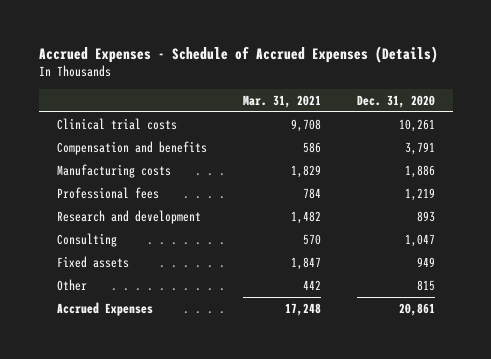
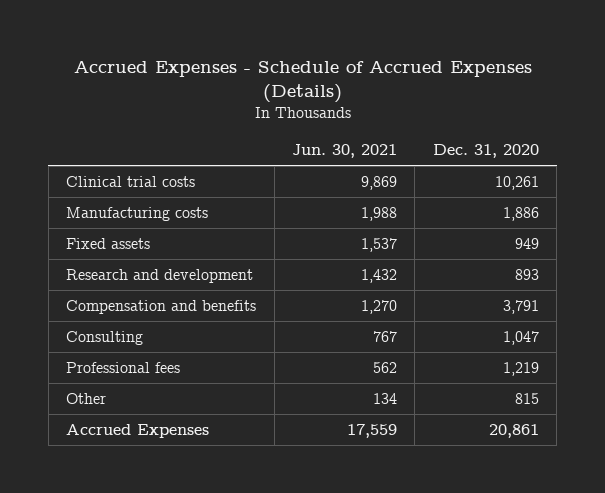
- | Mar. 31, 2021 | Dec. 31, 2020
+ | Jun. 30, 2021 | Dec. 31, 2020
moved up: Fixed assets | 1,537 | 949
moved down: Compensation and benefits | 1,270 | 3,791
moved down: Professional fees | 562 | 1,219

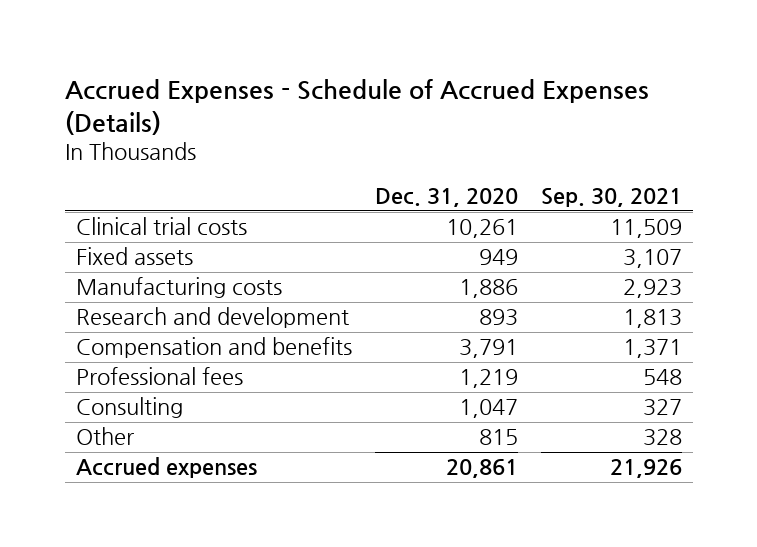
- | Jun. 30, 2021 | Dec. 31, 2020
+ | Dec. 31, 2020 | Sep. 30, 2021
moved down: Manufacturing costs | 1,886 | 2,923
moved down: Consulting | 1,047 | 327
- Accrued Expenses | 17,559 | 20,861
+ Accrued expenses | 20,861 | 21,926

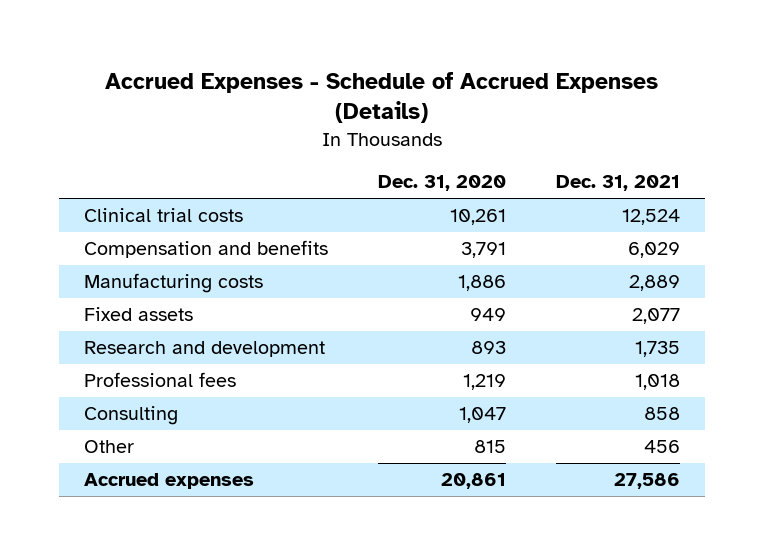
- | Dec. 31, 2020 | Sep. 30, 2021
+ | Dec. 31, 2020 | Dec. 31, 2021
moved up: Compensation and benefits | 3,791 | 6,029
moved down: Fixed assets | 949 | 2,077

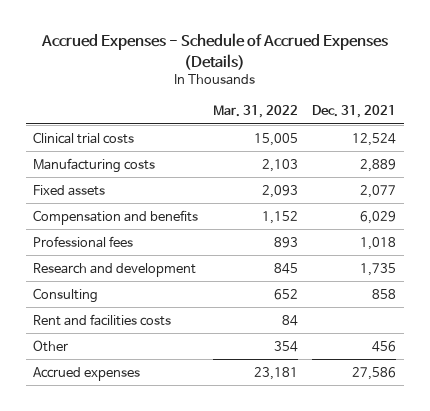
- | Dec. 31, 2020 | Dec. 31, 2021
+ | Mar. 31, 2022 | Dec. 31, 2021
moved down: Compensation and benefits | 1,152 | 6,029
moved down: Research and development | 845 | 1,735
+ Rent and facilities costs | 84 |

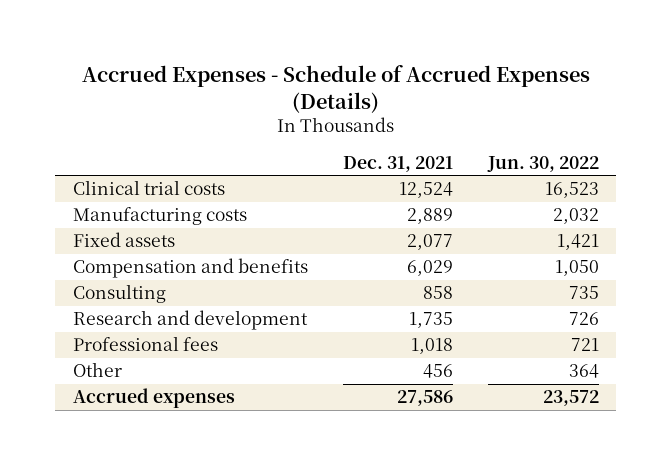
- | Mar. 31, 2022 | Dec. 31, 2021
+ | Dec. 31, 2021 | Jun. 30, 2022
- Rent and facilities costs | 84 |
moved down: Research and development | 1,735 | 726
moved down: Professional fees | 1,018 | 721

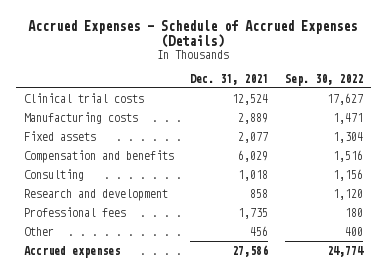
- | Dec. 31, 2021 | Jun. 30, 2022
+ | Dec. 31, 2021 | Sep. 30, 2022
- Consulting | 858 | 735
- Research and development | 1,735 | 726
- Professional fees | 1,018 | 721
+ Consulting | 1,018 | 1,156
+ Research and development | 858 | 1,120
+ Professional fees | 1,735 | 180

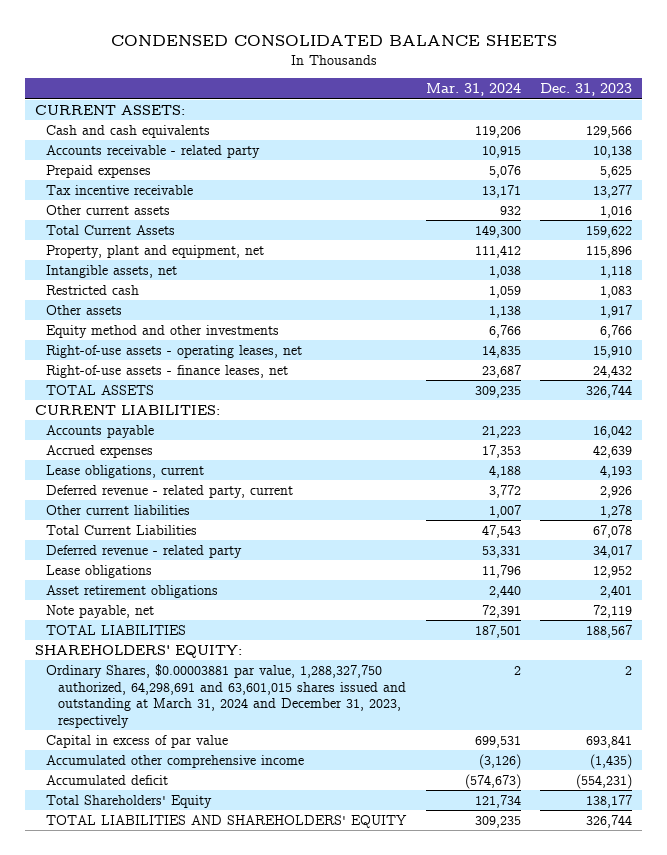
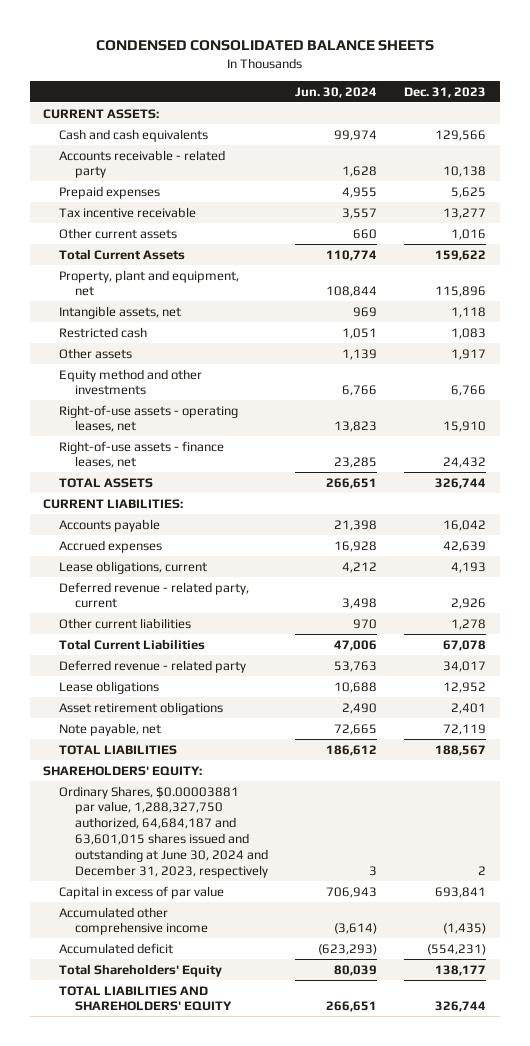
- | Mar. 31, 2024 | Dec. 31, 2023
+ | Jun. 30, 2024 | Dec. 31, 2023
- Ordinary Shares, $0.00003881 par value, 1,288,327,750 authorized, 64,298,691 and 63,601,015 shares issued and outstanding at March 31, 2024 and December 31, 2023, respectively | 2 | 2
+ Ordinary Shares, $0.00003881 par value, 1,288,327,750 authorized, 64,684,187 and 63,601,015 shares issued and outstanding at June 30, 2024 and December 31, 2023, respectively | 3 | 2

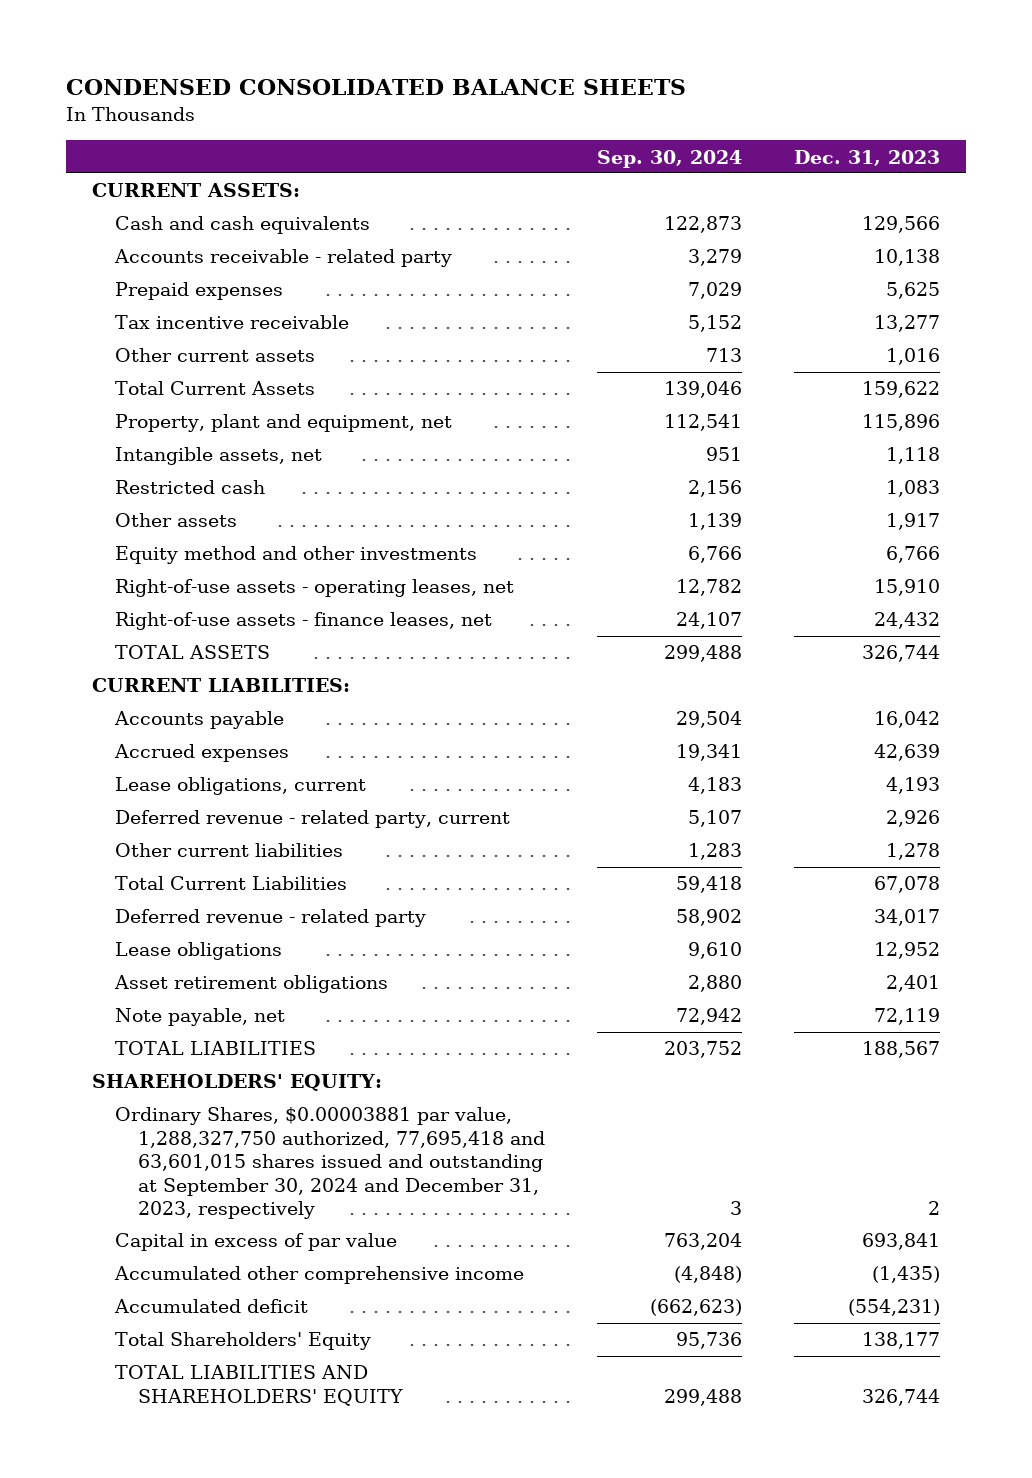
- | Jun. 30, 2024 | Dec. 31, 2023
+ | Sep. 30, 2024 | Dec. 31, 2023
- Ordinary Shares, $0.00003881 par value, 1,288,327,750 authorized, 64,684,187 and 63,601,015 shares issued and outstanding at June 30, 2024 and December 31, 2023, respectively | 3 | 2
+ Ordinary Shares, $0.00003881 par value, 1,288,327,750 authorized, 77,695,418 and 63,601,015 shares issued and outstanding at September 30, 2024 and December 31, 2023, respectively | 3 | 2

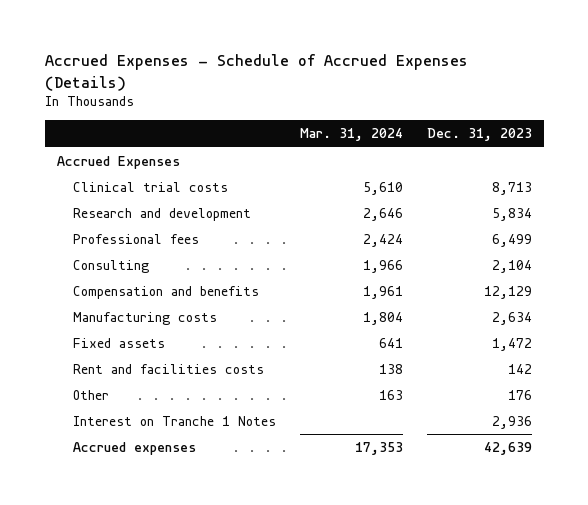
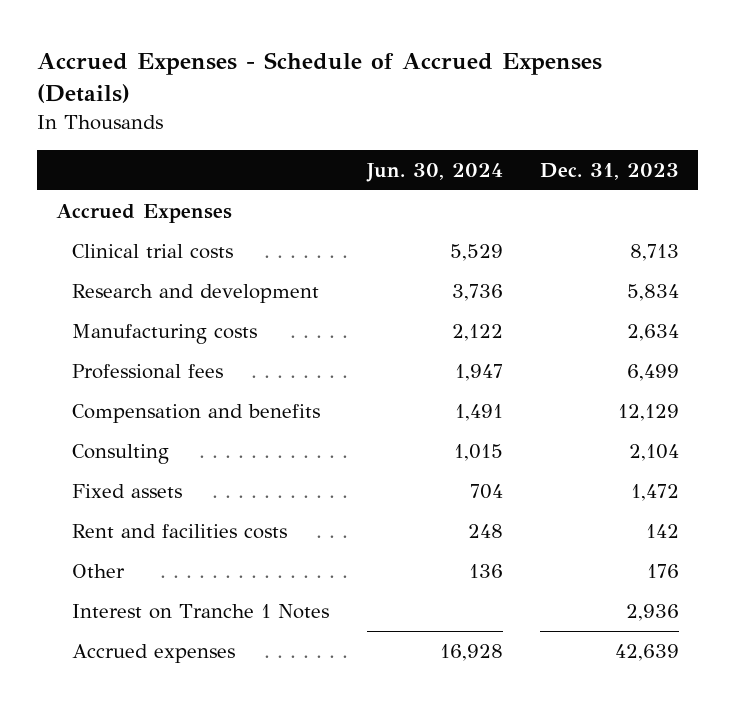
- | Mar. 31, 2024 | Dec. 31, 2023
+ | Jun. 30, 2024 | Dec. 31, 2023
moved up: Manufacturing costs | 2,122 | 2,634
moved down: Consulting | 1,015 | 2,104

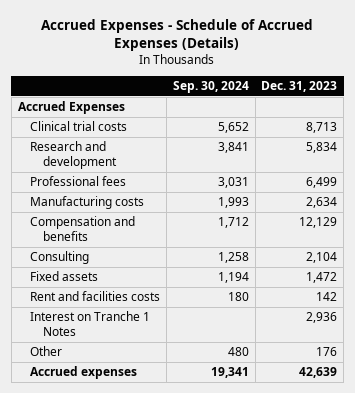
- | Jun. 30, 2024 | Dec. 31, 2023
+ | Sep. 30, 2024 | Dec. 31, 2023
moved down: Manufacturing costs | 1,993 | 2,634
moved down: Other | 480 | 176

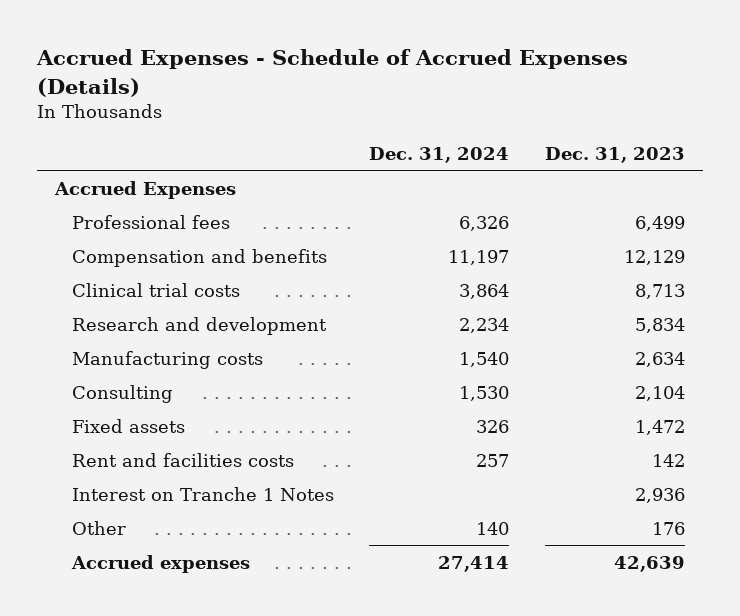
- | Sep. 30, 2024 | Dec. 31, 2023
+ | Dec. 31, 2024 | Dec. 31, 2023
moved up: Professional fees | 6,326 | 6,499
moved up: Compensation and benefits | 11,197 | 12,129

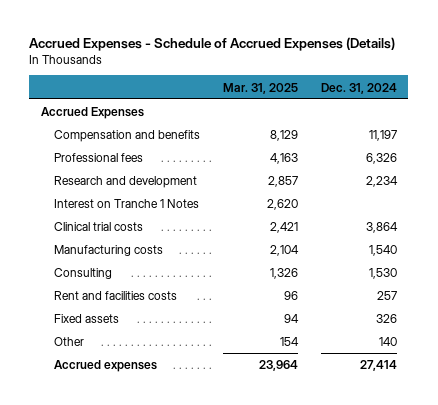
- | Dec. 31, 2024 | Dec. 31, 2023
+ | Mar. 31, 2025 | Dec. 31, 2024
moved down: Professional fees | 4,163 | 6,326
moved up: Interest on Tranche 1 Notes | 2,620 |
moved down: Clinical trial costs | 2,421 | 3,864
moved down: Fixed assets | 94 | 326

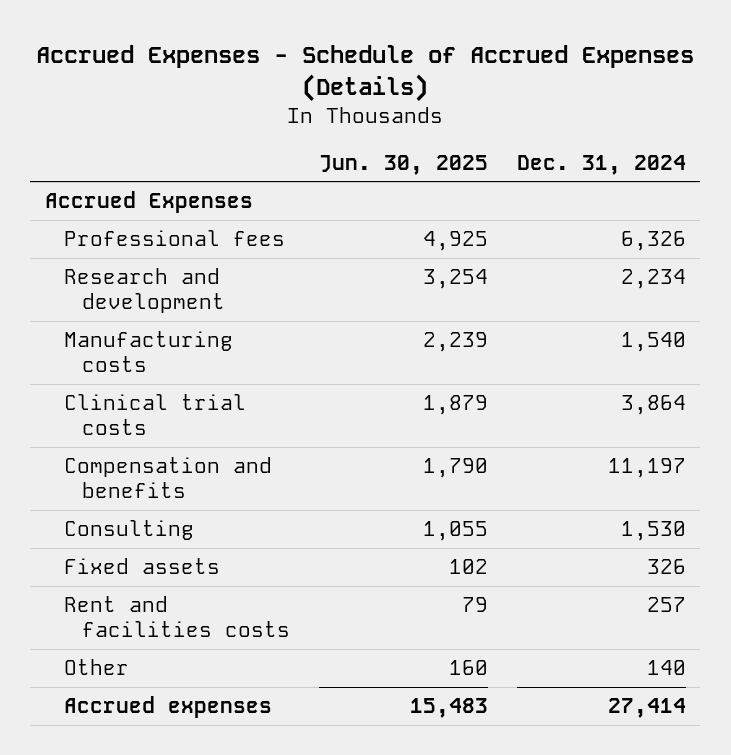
- | Mar. 31, 2025 | Dec. 31, 2024
+ | Jun. 30, 2025 | Dec. 31, 2024
- Interest on Tranche 1 Notes | 2,620 |
moved down: Clinical trial costs | 1,879 | 3,864
moved down: Compensation and benefits | 1,790 | 11,197
moved down: Rent and facilities costs | 79 | 257

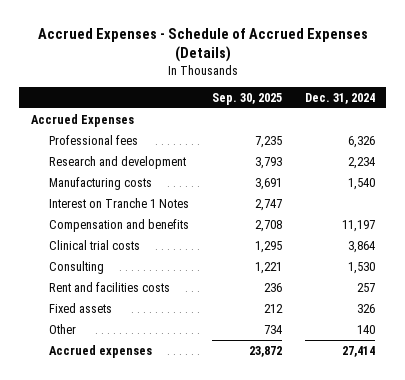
- | Jun. 30, 2025 | Dec. 31, 2024
+ | Sep. 30, 2025 | Dec. 31, 2024
+ Interest on Tranche 1 Notes | 2,747 |
moved down: Clinical trial costs | 1,295 | 3,864
moved down: Fixed assets | 212 | 326

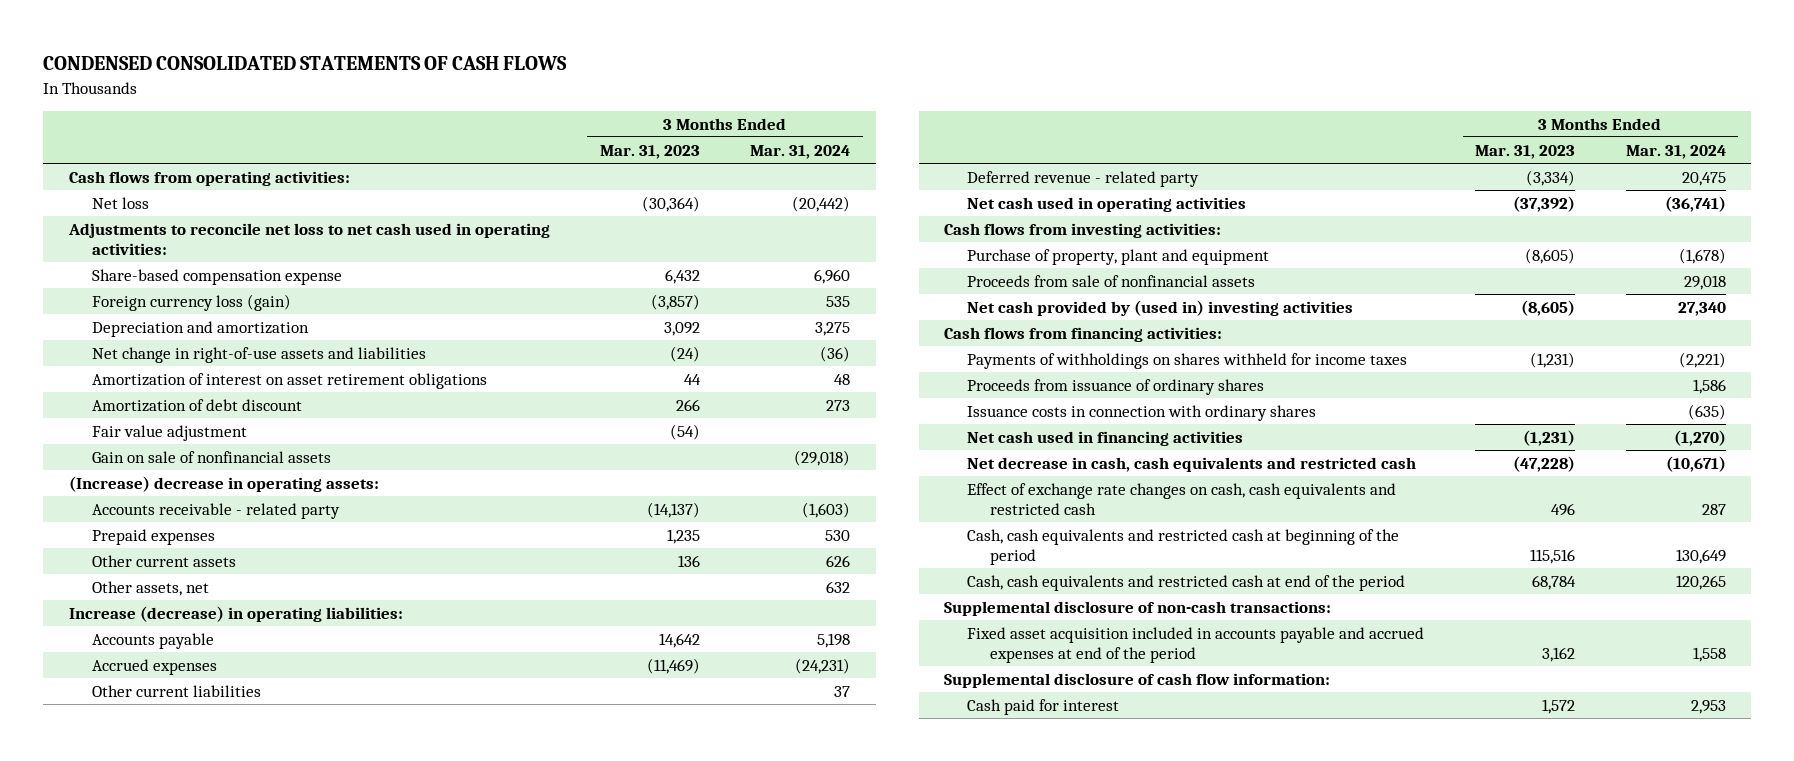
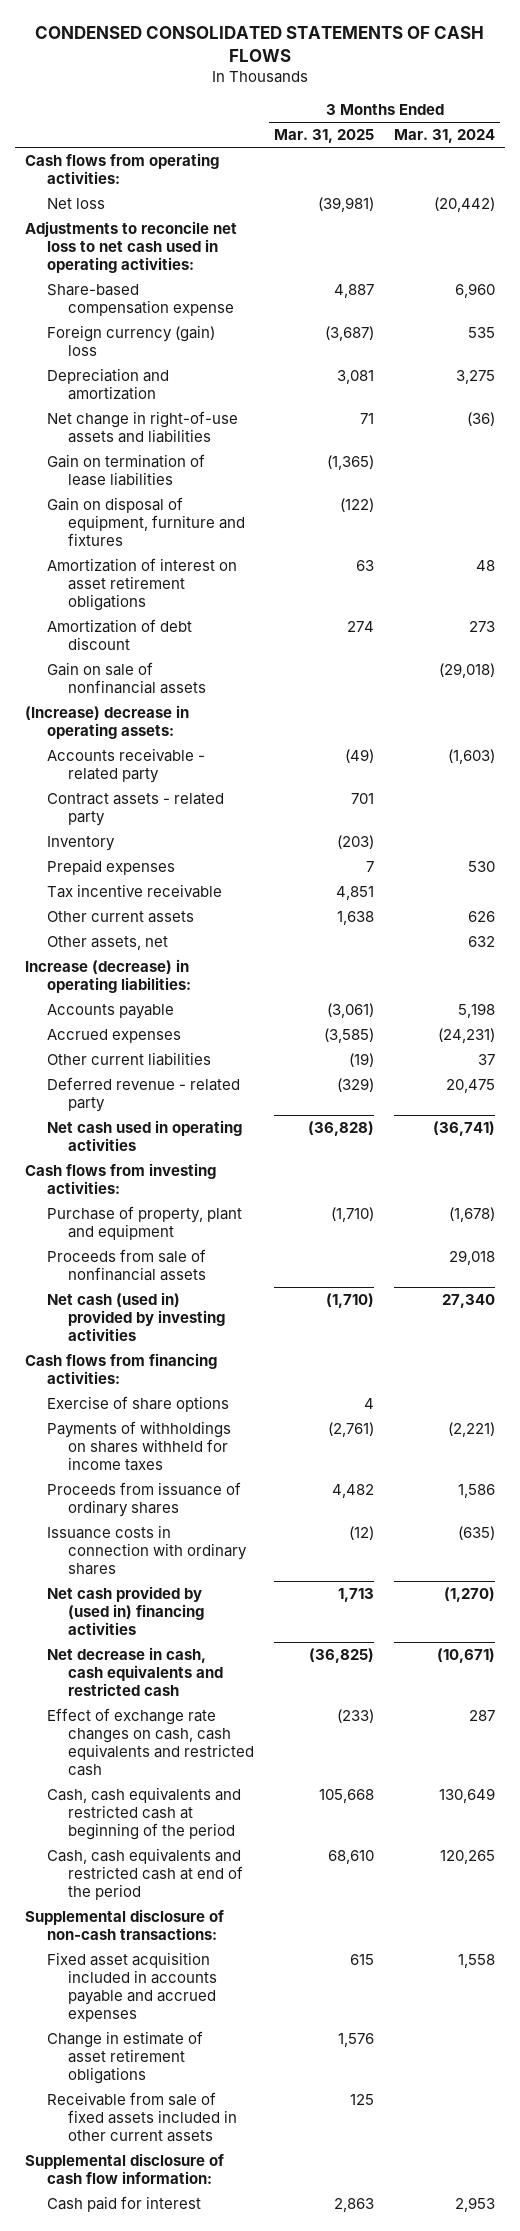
- | 3 Months Ended Mar. 31, 2023 | 3 Months Ended Mar. 31, 2024
+ | 3 Months Ended Mar. 31, 2025 | 3 Months Ended Mar. 31, 2024
- Foreign currency loss (gain) | (3,857) | 535
+ Foreign currency (gain) loss | (3,687) | 535
+ Gain on termination of lease liabilities | (1,365) |
+ Gain on disposal of equipment, furniture and fixtures | (122) |
- Fair value adjustment | (54) |
+ Contract assets - related party | 701 |
+ Inventory | (203) |
+ Tax incentive receivable | 4,851 |
- Net cash provided by (used in) investing activities | (8,605) | 27,340
+ Net cash (used in) provided by investing activities | (1,710) | 27,340
+ Exercise of share options | 4 |
- Net cash used in financing activities | (1,231) | (1,270)
+ Net cash provided by (used in) financing activities | 1,713 | (1,270)
- Fixed asset acquisition included in accounts payable and accrued expenses at end of the period | 3,162 | 1,558
+ Fixed asset acquisition included in accounts payable and accrued expenses | 615 | 1,558
+ Change in estimate of asset retirement obligations | 1,576 |
+ Receivable from sale of fixed assets included in other current assets | 125 |

